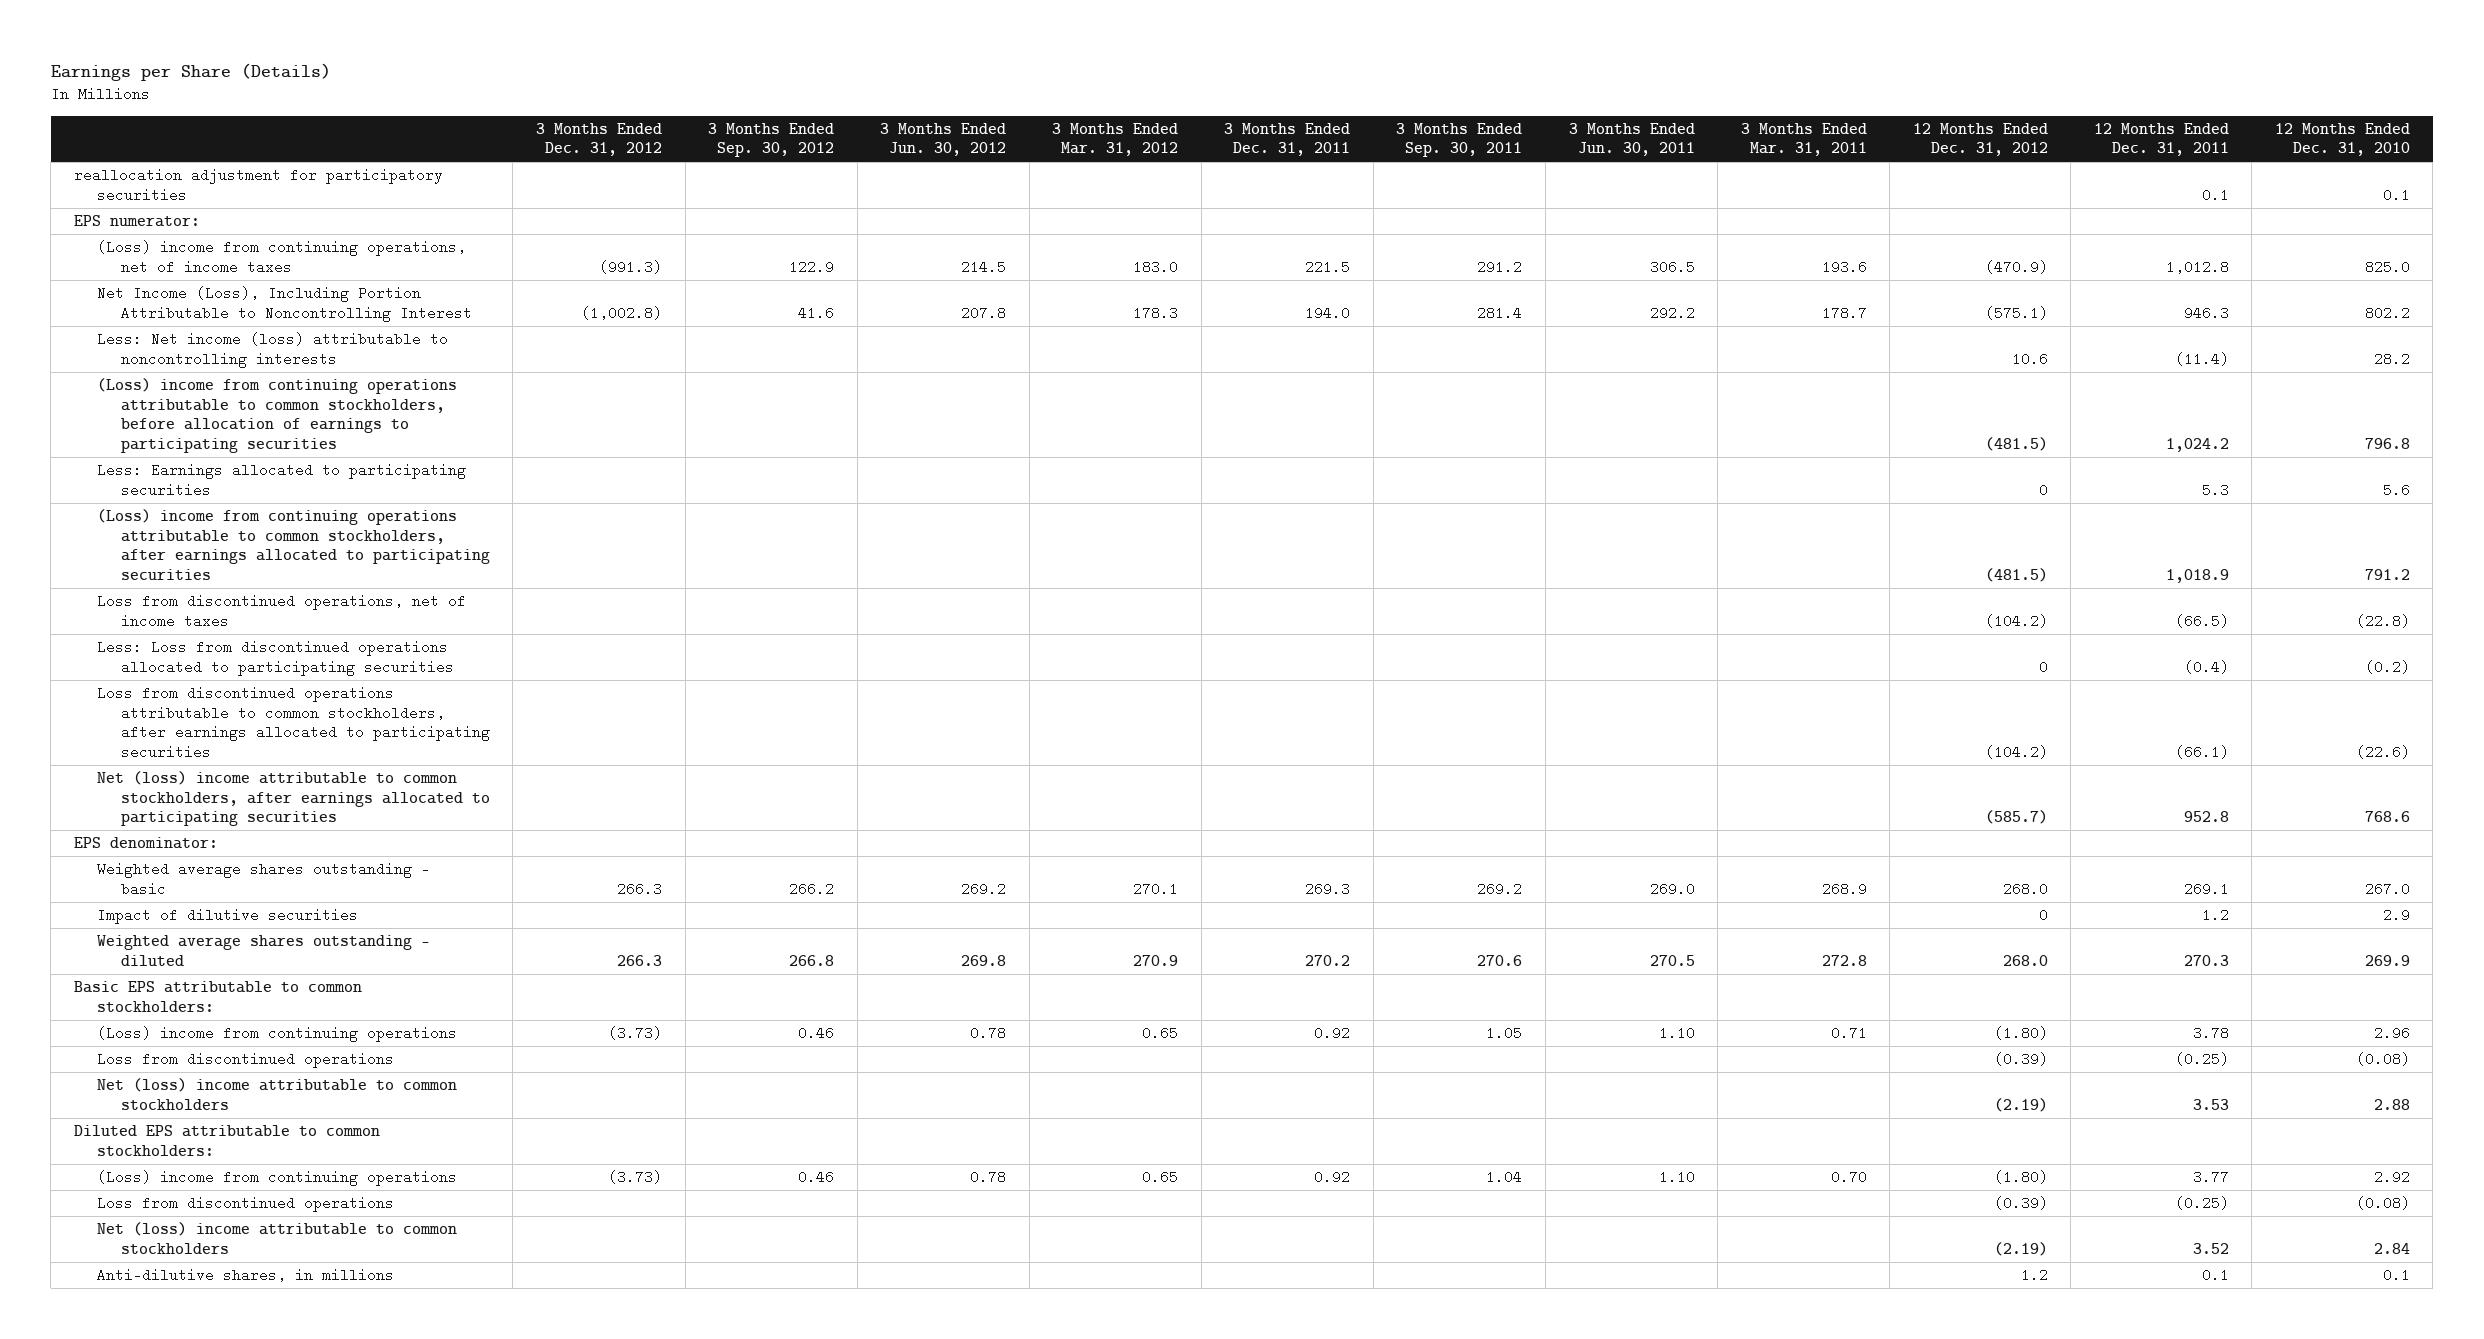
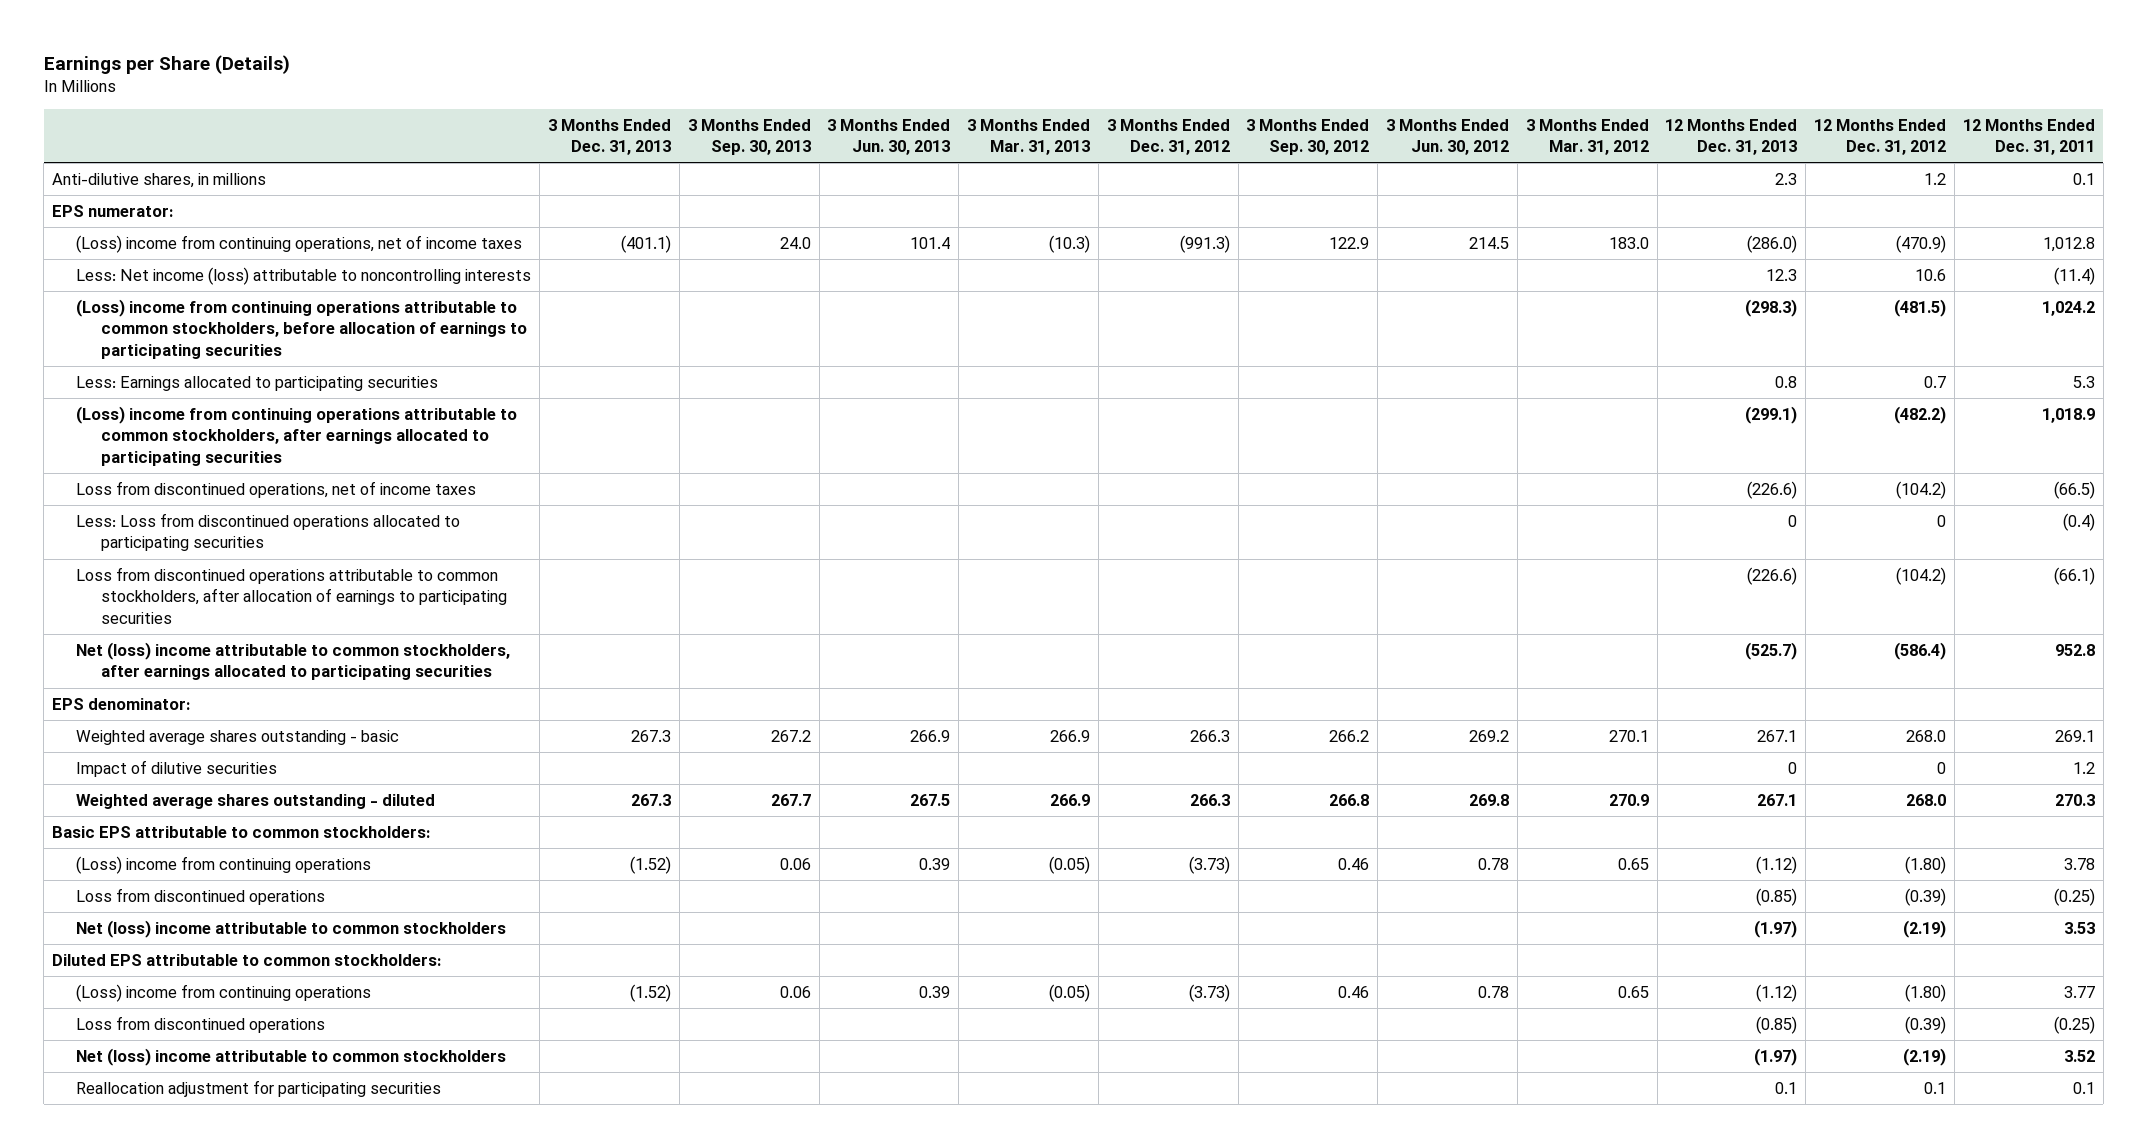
- | 3 Months Ended Dec. 31, 2012 | 3 Months Ended Sep. 30, 2012 | 3 Months Ended Jun. 30, 2012 | 3 Months Ended Mar. 31, 2012 | 3 Months Ended Dec. 31, 2011 | 3 Months Ended Sep. 30, 2011 | 3 Months Ended Jun. 30, 2011 | 3 Months Ended Mar. 31, 2011 | 12 Months Ended Dec. 31, 2012 | 12 Months Ended Dec. 31, 2011 | 12 Months Ended Dec. 31, 2010
+ | 3 Months Ended Dec. 31, 2013 | 3 Months Ended Sep. 30, 2013 | 3 Months Ended Jun. 30, 2013 | 3 Months Ended Mar. 31, 2013 | 3 Months Ended Dec. 31, 2012 | 3 Months Ended Sep. 30, 2012 | 3 Months Ended Jun. 30, 2012 | 3 Months Ended Mar. 31, 2012 | 12 Months Ended Dec. 31, 2013 | 12 Months Ended Dec. 31, 2012 | 12 Months Ended Dec. 31, 2011
- reallocation adjustment for participatory securities | | | | | | | | | | 0.1 | 0.1
moved up: Anti-dilutive shares, in millions | | | | | | | | | 2.3 | 1.2 | 0.1
- Net Income (Loss), Including Portion Attributable to Noncontrolling Interest | (1,002.8) | 41.6 | 207.8 | 178.3 | 194.0 | 281.4 | 292.2 | 178.7 | (575.1) | 946.3 | 802.2
- Less: Earnings allocated to participating securities | | | | | | | | | 0 | 5.3 | 5.6
- (Loss) income from continuing operations attributable to common stockholders, after earnings allocated to participating securities | | | | | | | | | (481.5) | 1,018.9 | 791.2
+ Less: Earnings allocated to participating securities | | | | | | | | | 0.8 | 0.7 | 5.3
+ (Loss) income from continuing operations attributable to common stockholders, after earnings allocated to participating securities | | | | | | | | | (299.1) | (482.2) | 1,018.9
- Loss from discontinued operations attributable to common stockholders, after earnings allocated to participating securities | | | | | | | | | (104.2) | (66.1) | (22.6)
- Net (loss) income attributable to common stockholders, after earnings allocated to participating securities | | | | | | | | | (585.7) | 952.8 | 768.6
+ Loss from discontinued operations attributable to common stockholders, after allocation of earnings to participating securities | | | | | | | | | (226.6) | (104.2) | (66.1)
+ Net (loss) income attributable to common stockholders, after earnings allocated to participating securities | | | | | | | | | (525.7) | (586.4) | 952.8
+ Reallocation adjustment for participating securities | | | | | | | | | 0.1 | 0.1 | 0.1

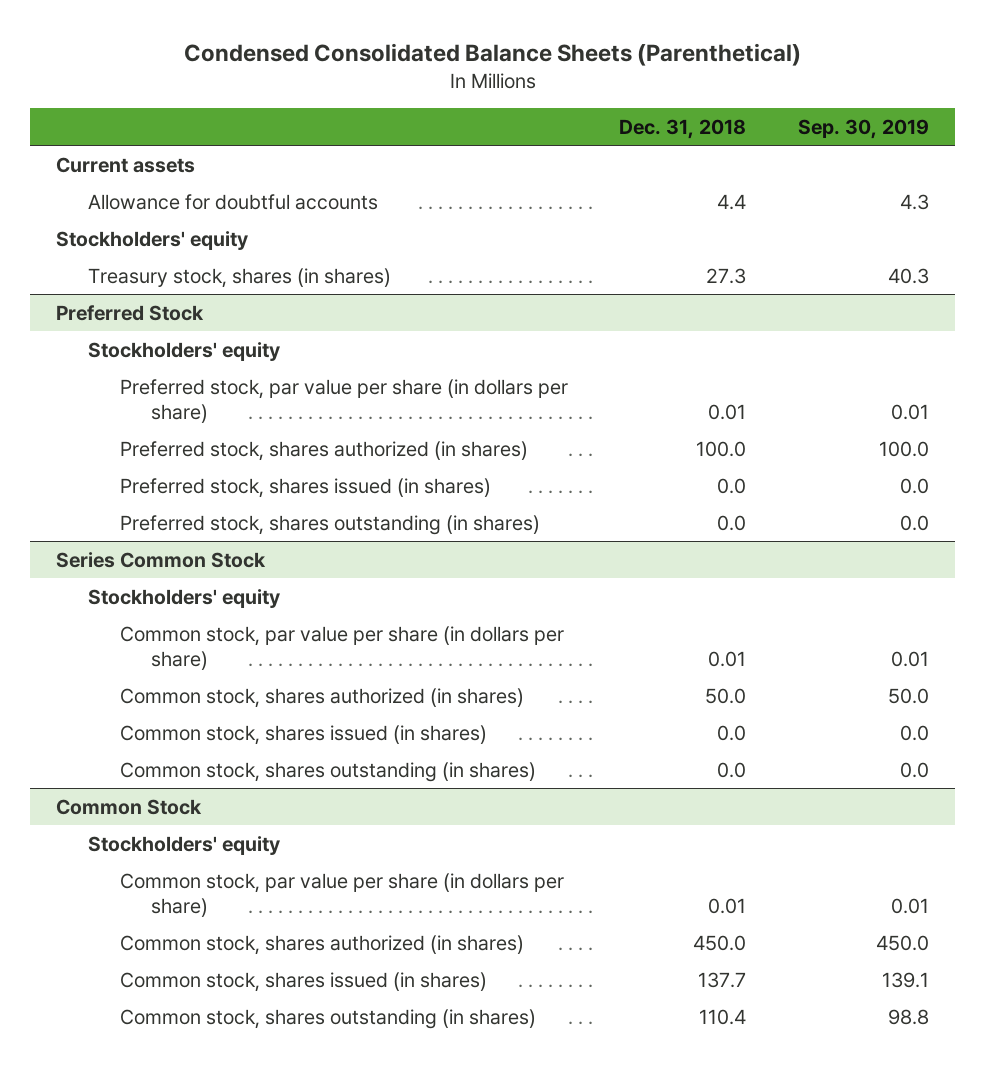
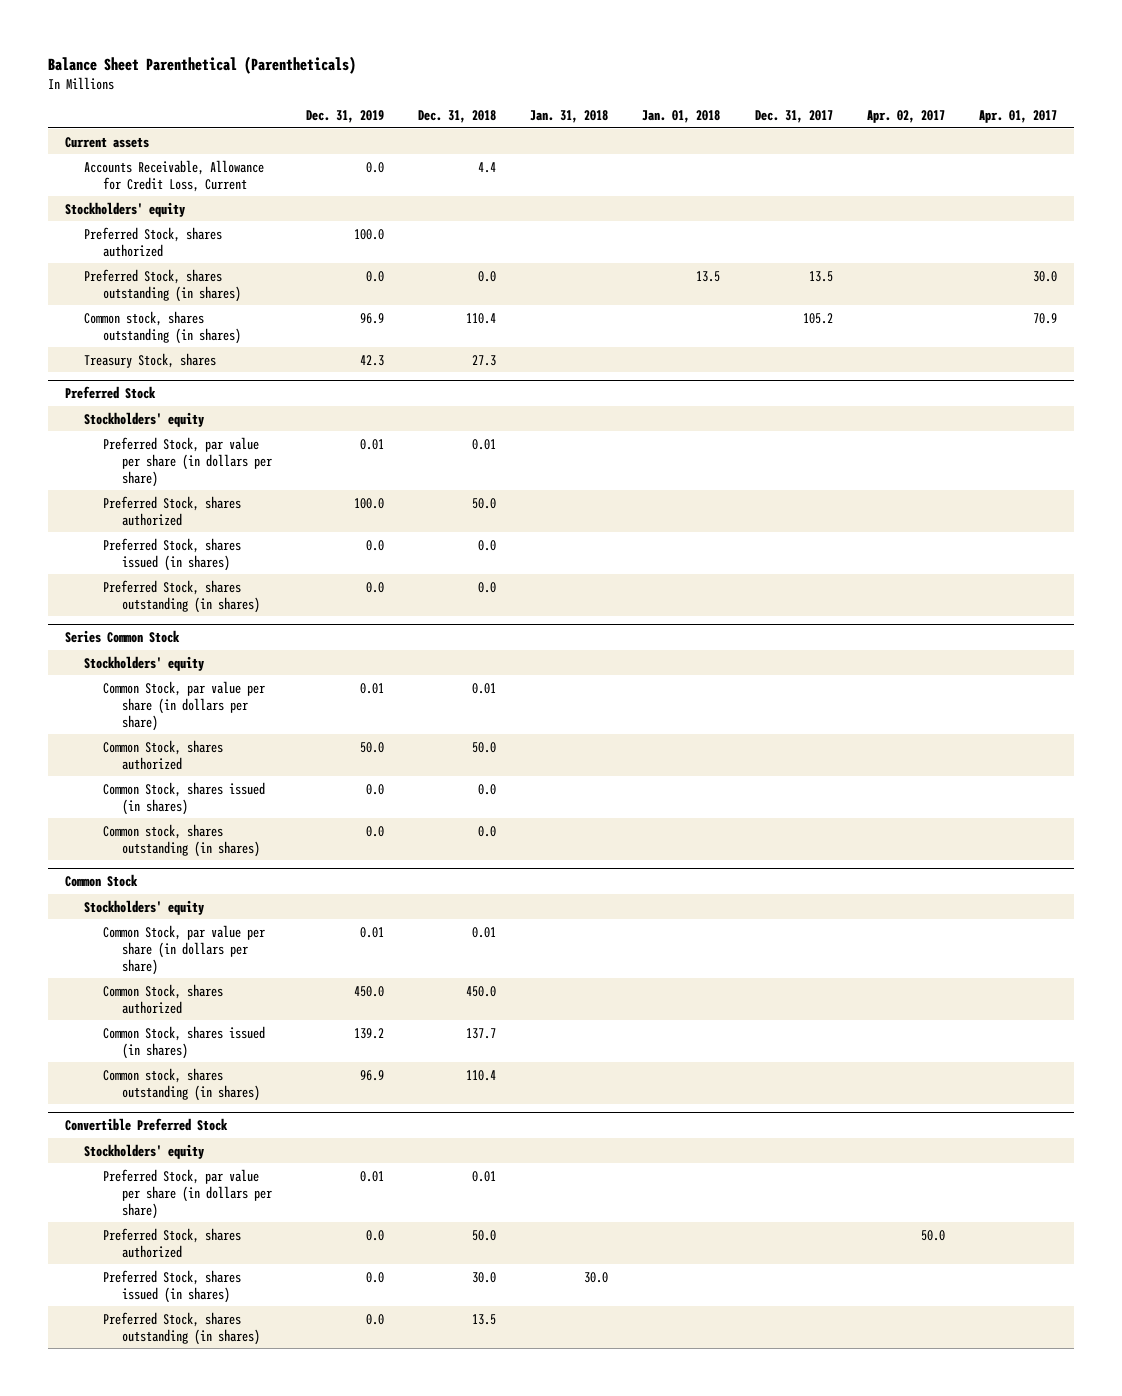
- Condensed Consolidated Balance Sheets (Parenthetical)
+ Balance Sheet Parenthetical (Parentheticals)
- | Dec. 31, 2018 | Sep. 30, 2019
+ | Dec. 31, 2019 | Dec. 31, 2018 | Jan. 31, 2018 | Jan. 01, 2018 | Dec. 31, 2017 | Apr. 02, 2017 | Apr. 01, 2017
- Allowance for doubtful accounts | 4.4 | 4.3
+ Accounts Receivable, Allowance for Credit Loss, Current | 0.0 | 4.4 | | | | |
- Treasury stock, shares (in shares) | 27.3 | 40.3
+ Preferred Stock, shares authorized | 100.0 | | | | | |
+ Preferred Stock, shares outstanding (in shares) | 0.0 | 0.0 | | 13.5 | 13.5 | | 30.0
+ Common stock, shares outstanding (in shares) | 96.9 | 110.4 | | | 105.2 | | 70.9
+ Treasury Stock, shares | 42.3 | 27.3 | | | | |
@ Preferred Stock
- Preferred stock, par value per share (in dollars per share) | 0.01 | 0.01
- Preferred stock, shares authorized (in shares) | 100.0 | 100.0
- Preferred stock, shares issued (in shares) | 0.0 | 0.0
- Preferred stock, shares outstanding (in shares) | 0.0 | 0.0
+ Preferred Stock, par value per share (in dollars per share) | 0.01 | 0.01 | | | | |
+ Preferred Stock, shares authorized | 100.0 | 50.0 | | | | |
+ Preferred Stock, shares issued (in shares) | 0.0 | 0.0 | | | | |
+ Preferred Stock, shares outstanding (in shares) | 0.0 | 0.0 | | | | |
@ Series Common Stock
- Common stock, par value per share (in dollars per share) | 0.01 | 0.01
- Common stock, shares authorized (in shares) | 50.0 | 50.0
- Common stock, shares issued (in shares) | 0.0 | 0.0
+ Common Stock, par value per share (in dollars per share) | 0.01 | 0.01 | | | | |
+ Common Stock, shares authorized | 50.0 | 50.0 | | | | |
+ Common Stock, shares issued (in shares) | 0.0 | 0.0 | | | | |
@ Common Stock
- Common stock, par value per share (in dollars per share) | 0.01 | 0.01
- Common stock, shares authorized (in shares) | 450.0 | 450.0
- Common stock, shares issued (in shares) | 137.7 | 139.1
+ Common Stock, par value per share (in dollars per share) | 0.01 | 0.01 | | | | |
+ Common Stock, shares authorized | 450.0 | 450.0 | | | | |
+ Common Stock, shares issued (in shares) | 139.2 | 137.7 | | | | |
+ Convertible Preferred Stock
+ Stockholders' equity
+ Preferred Stock, par value per share (in dollars per share) | 0.01 | 0.01 | | | | |
+ Preferred Stock, shares authorized | 0.0 | 50.0 | | | | 50.0 |
+ Preferred Stock, shares issued (in shares) | 0.0 | 30.0 | 30.0 | | | |
+ Preferred Stock, shares outstanding (in shares) | 0.0 | 13.5 | | | | |

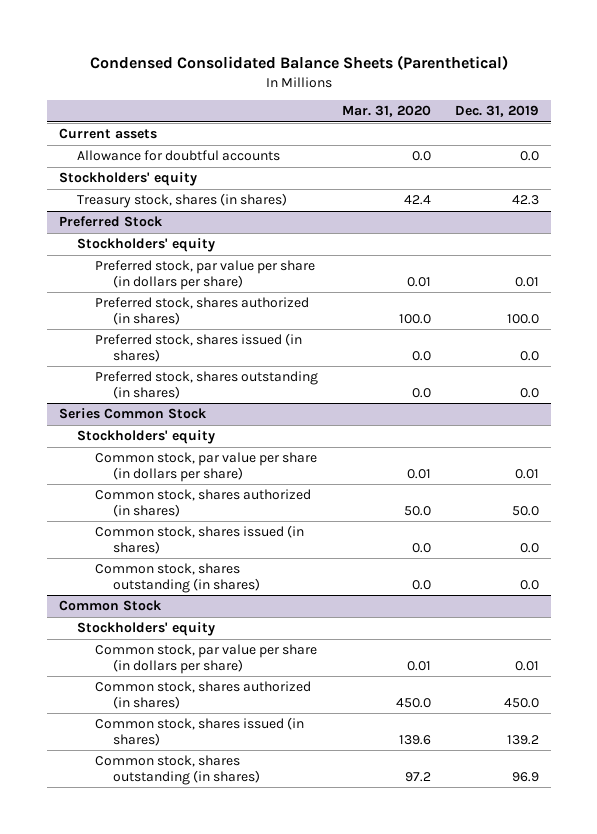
- Balance Sheet Parenthetical (Parentheticals)
+ Condensed Consolidated Balance Sheets (Parenthetical)
- | Dec. 31, 2019 | Dec. 31, 2018 | Jan. 31, 2018 | Jan. 01, 2018 | Dec. 31, 2017 | Apr. 02, 2017 | Apr. 01, 2017
+ | Mar. 31, 2020 | Dec. 31, 2019
- Accounts Receivable, Allowance for Credit Loss, Current | 0.0 | 4.4 | | | | |
+ Allowance for doubtful accounts | 0.0 | 0.0
- Preferred Stock, shares authorized | 100.0 | | | | | |
- Preferred Stock, shares outstanding (in shares) | 0.0 | 0.0 | | 13.5 | 13.5 | | 30.0
- Common stock, shares outstanding (in shares) | 96.9 | 110.4 | | | 105.2 | | 70.9
- Treasury Stock, shares | 42.3 | 27.3 | | | | |
+ Treasury stock, shares (in shares) | 42.4 | 42.3
@ Preferred Stock
- Preferred Stock, par value per share (in dollars per share) | 0.01 | 0.01 | | | | |
- Preferred Stock, shares authorized | 100.0 | 50.0 | | | | |
- Preferred Stock, shares issued (in shares) | 0.0 | 0.0 | | | | |
- Preferred Stock, shares outstanding (in shares) | 0.0 | 0.0 | | | | |
+ Preferred stock, par value per share (in dollars per share) | 0.01 | 0.01
+ Preferred stock, shares authorized (in shares) | 100.0 | 100.0
+ Preferred stock, shares issued (in shares) | 0.0 | 0.0
+ Preferred stock, shares outstanding (in shares) | 0.0 | 0.0
@ Series Common Stock
- Common Stock, par value per share (in dollars per share) | 0.01 | 0.01 | | | | |
- Common Stock, shares authorized | 50.0 | 50.0 | | | | |
- Common Stock, shares issued (in shares) | 0.0 | 0.0 | | | | |
+ Common stock, par value per share (in dollars per share) | 0.01 | 0.01
+ Common stock, shares authorized (in shares) | 50.0 | 50.0
+ Common stock, shares issued (in shares) | 0.0 | 0.0
@ Common Stock
- Common Stock, par value per share (in dollars per share) | 0.01 | 0.01 | | | | |
- Common Stock, shares authorized | 450.0 | 450.0 | | | | |
- Common Stock, shares issued (in shares) | 139.2 | 137.7 | | | | |
+ Common stock, par value per share (in dollars per share) | 0.01 | 0.01
+ Common stock, shares authorized (in shares) | 450.0 | 450.0
+ Common stock, shares issued (in shares) | 139.6 | 139.2
- Convertible Preferred Stock
- Stockholders' equity
- Preferred Stock, par value per share (in dollars per share) | 0.01 | 0.01 | | | | |
- Preferred Stock, shares authorized | 0.0 | 50.0 | | | | 50.0 |
- Preferred Stock, shares issued (in shares) | 0.0 | 30.0 | 30.0 | | | |
- Preferred Stock, shares outstanding (in shares) | 0.0 | 13.5 | | | | |

